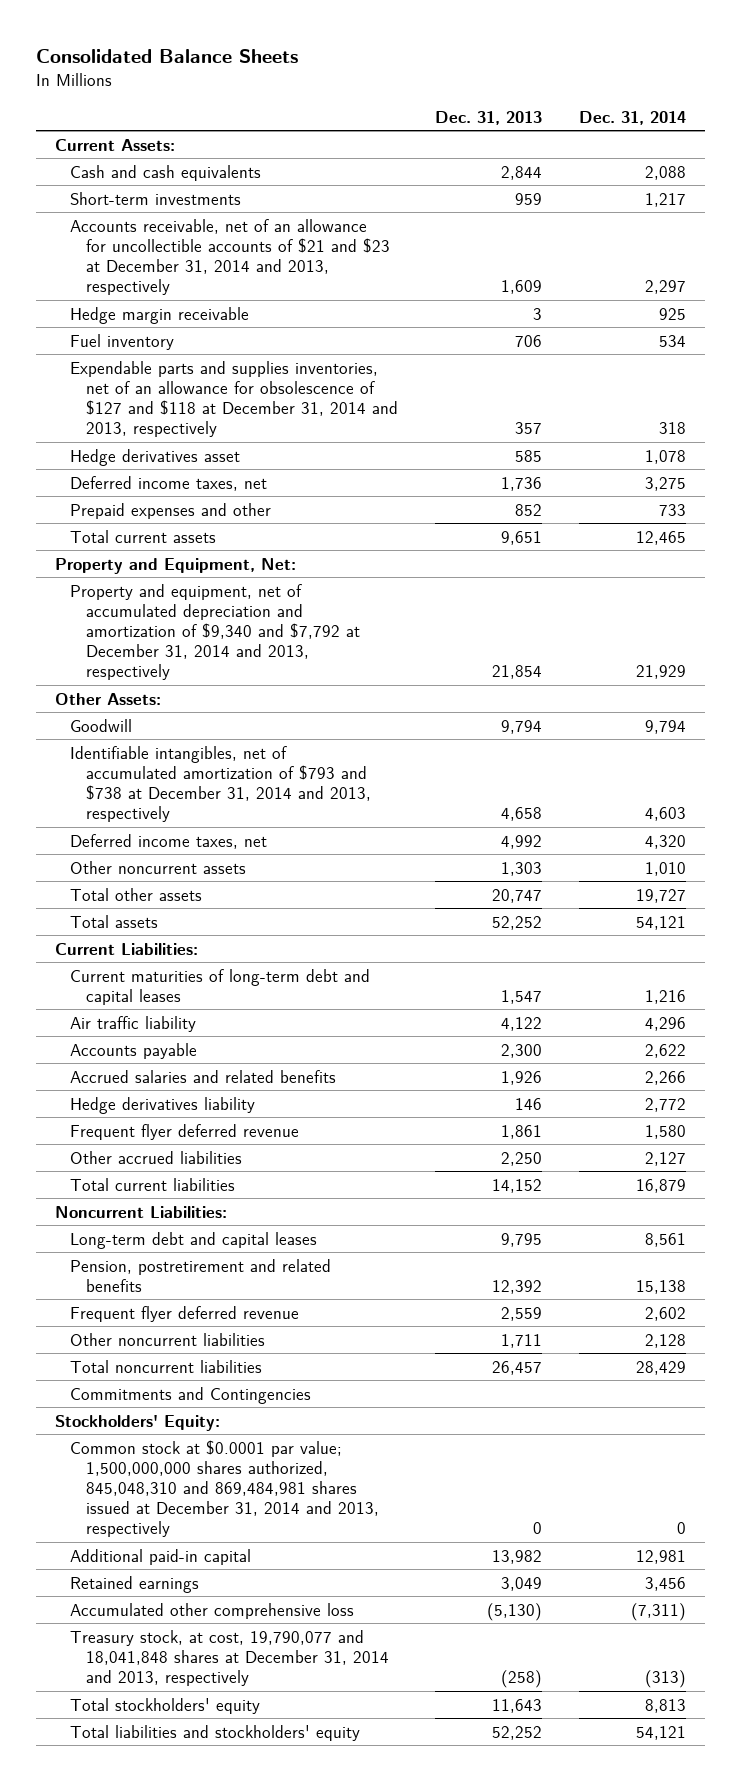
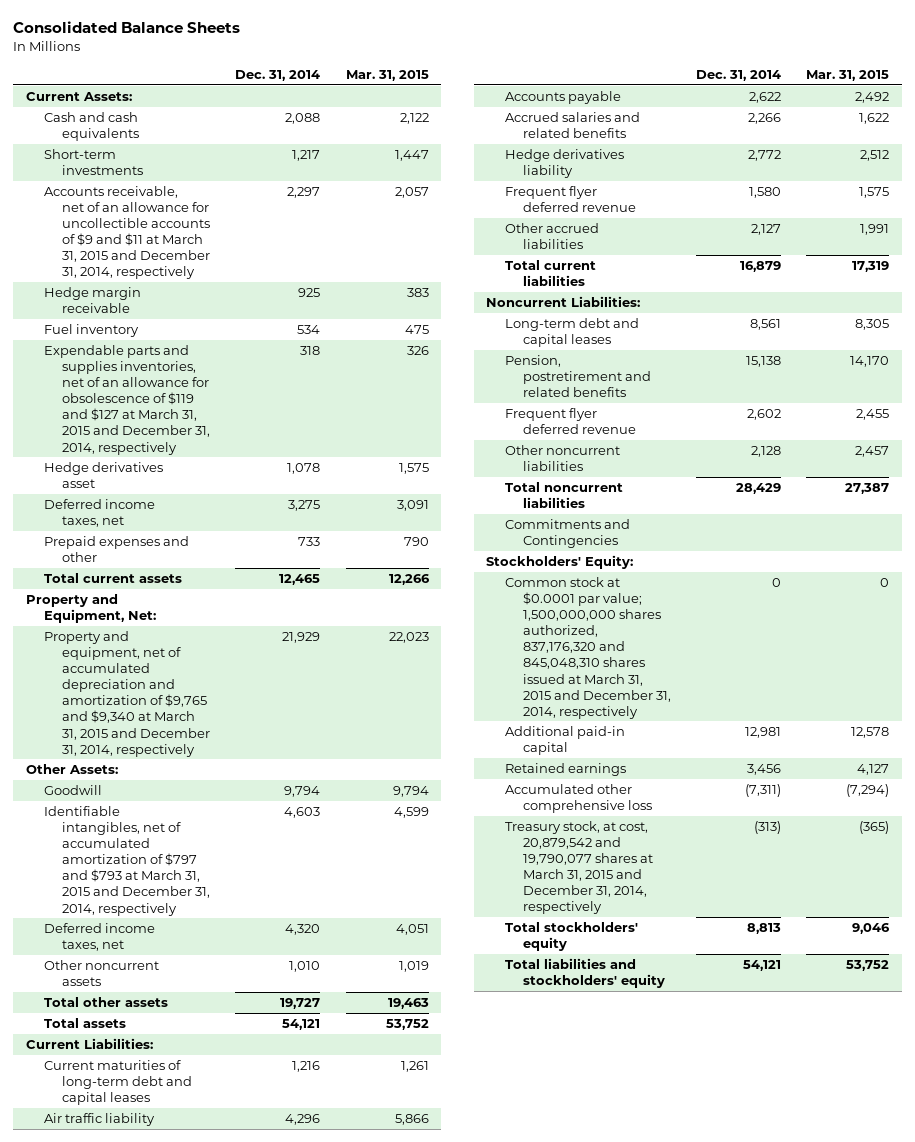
- | Dec. 31, 2013 | Dec. 31, 2014
+ | Dec. 31, 2014 | Mar. 31, 2015
- Accounts receivable, net of an allowance for uncollectible accounts of $21 and $23 at December 31, 2014 and 2013, respectively | 1,609 | 2,297
+ Accounts receivable, net of an allowance for uncollectible accounts of $9 and $11 at March 31, 2015 and December 31, 2014, respectively | 2,297 | 2,057
- Expendable parts and supplies inventories, net of an allowance for obsolescence of $127 and $118 at December 31, 2014 and 2013, respectively | 357 | 318
+ Expendable parts and supplies inventories, net of an allowance for obsolescence of $119 and $127 at March 31, 2015 and December 31, 2014, respectively | 318 | 326
- Property and equipment, net of accumulated depreciation and amortization of $9,340 and $7,792 at December 31, 2014 and 2013, respectively | 21,854 | 21,929
+ Property and equipment, net of accumulated depreciation and amortization of $9,765 and $9,340 at March 31, 2015 and December 31, 2014, respectively | 21,929 | 22,023
- Identifiable intangibles, net of accumulated amortization of $793 and $738 at December 31, 2014 and 2013, respectively | 4,658 | 4,603
+ Identifiable intangibles, net of accumulated amortization of $797 and $793 at March 31, 2015 and December 31, 2014, respectively | 4,603 | 4,599
- Common stock at $0.0001 par value; 1,500,000,000 shares authorized, 845,048,310 and 869,484,981 shares issued at December 31, 2014 and 2013, respectively | 0 | 0
+ Common stock at $0.0001 par value; 1,500,000,000 shares authorized, 837,176,320 and 845,048,310 shares issued at March 31, 2015 and December 31, 2014, respectively | 0 | 0
- Treasury stock, at cost, 19,790,077 and 18,041,848 shares at December 31, 2014 and 2013, respectively | (258) | (313)
+ Treasury stock, at cost, 20,879,542 and 19,790,077 shares at March 31, 2015 and December 31, 2014, respectively | (313) | (365)

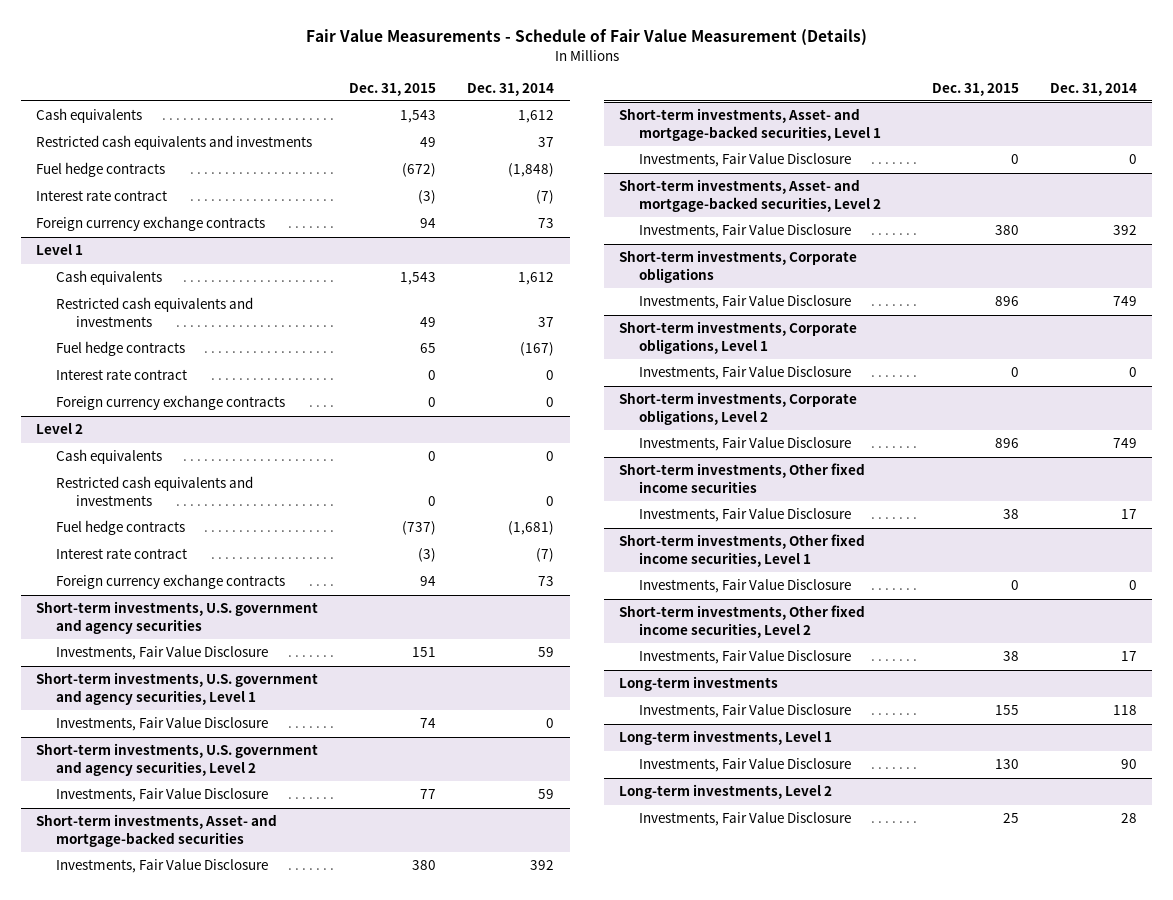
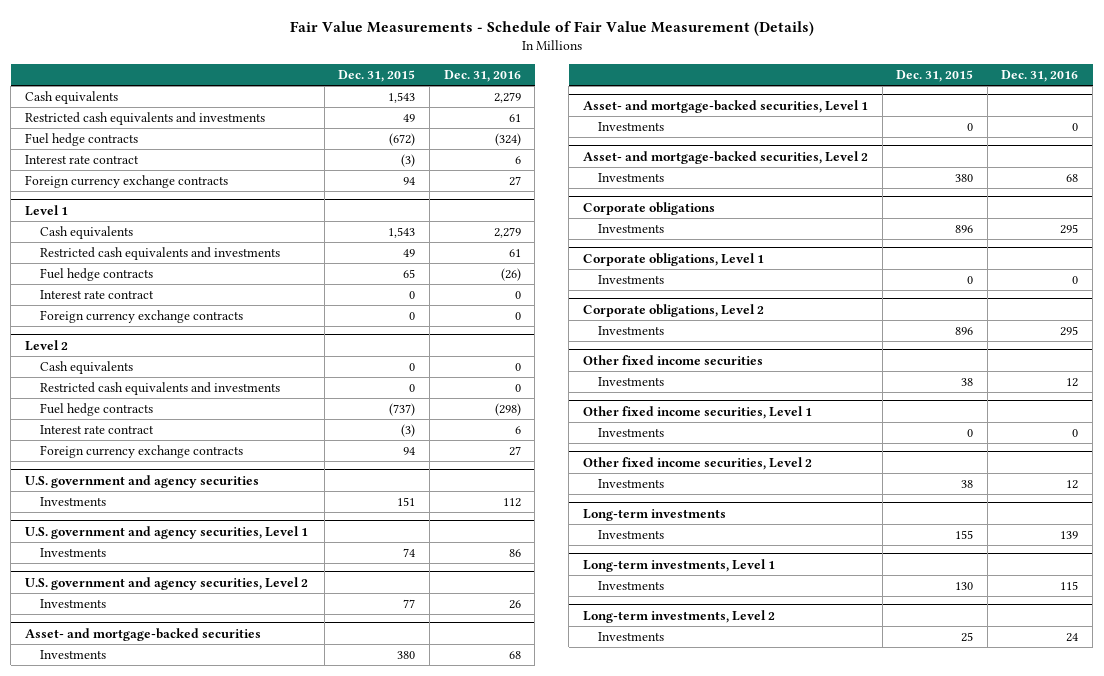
- | Dec. 31, 2015 | Dec. 31, 2014
+ | Dec. 31, 2015 | Dec. 31, 2016
- Short-term investments, U.S. government and agency securities
- Investments, Fair Value Disclosure | 151 | 59
- Short-term investments, U.S. government and agency securities, Level 1
- Investments, Fair Value Disclosure | 74 | 0
- Short-term investments, U.S. government and agency securities, Level 2
- Investments, Fair Value Disclosure | 77 | 59
- Short-term investments, Asset- and mortgage-backed securities
- Investments, Fair Value Disclosure | 380 | 392
- Short-term investments, Asset- and mortgage-backed securities, Level 1
- Investments, Fair Value Disclosure | 0 | 0
- Short-term investments, Asset- and mortgage-backed securities, Level 2
- Investments, Fair Value Disclosure | 380 | 392
- Short-term investments, Corporate obligations
- Investments, Fair Value Disclosure | 896 | 749
- Short-term investments, Corporate obligations, Level 1
- Investments, Fair Value Disclosure | 0 | 0
- Short-term investments, Corporate obligations, Level 2
- Investments, Fair Value Disclosure | 896 | 749
- Short-term investments, Other fixed income securities
- Investments, Fair Value Disclosure | 38 | 17
- Short-term investments, Other fixed income securities, Level 1
- Investments, Fair Value Disclosure | 0 | 0
- Short-term investments, Other fixed income securities, Level 2
- Investments, Fair Value Disclosure | 38 | 17
+ U.S. government and agency securities
+ Investments | 151 | 112
+ U.S. government and agency securities, Level 1
+ Investments | 74 | 86
+ U.S. government and agency securities, Level 2
+ Investments | 77 | 26
+ Asset- and mortgage-backed securities
+ Investments | 380 | 68
+ Asset- and mortgage-backed securities, Level 1
+ Investments | 0 | 0
+ Asset- and mortgage-backed securities, Level 2
+ Investments | 380 | 68
+ Corporate obligations
+ Investments | 896 | 295
+ Corporate obligations, Level 1
+ Investments | 0 | 0
+ Corporate obligations, Level 2
+ Investments | 896 | 295
+ Other fixed income securities
+ Investments | 38 | 12
+ Other fixed income securities, Level 1
+ Investments | 0 | 0
+ Other fixed income securities, Level 2
+ Investments | 38 | 12
@ Long-term investments
- Investments, Fair Value Disclosure | 155 | 118
+ Investments | 155 | 139
@ Long-term investments, Level 1
- Investments, Fair Value Disclosure | 130 | 90
+ Investments | 130 | 115
@ Long-term investments, Level 2
- Investments, Fair Value Disclosure | 25 | 28
+ Investments | 25 | 24

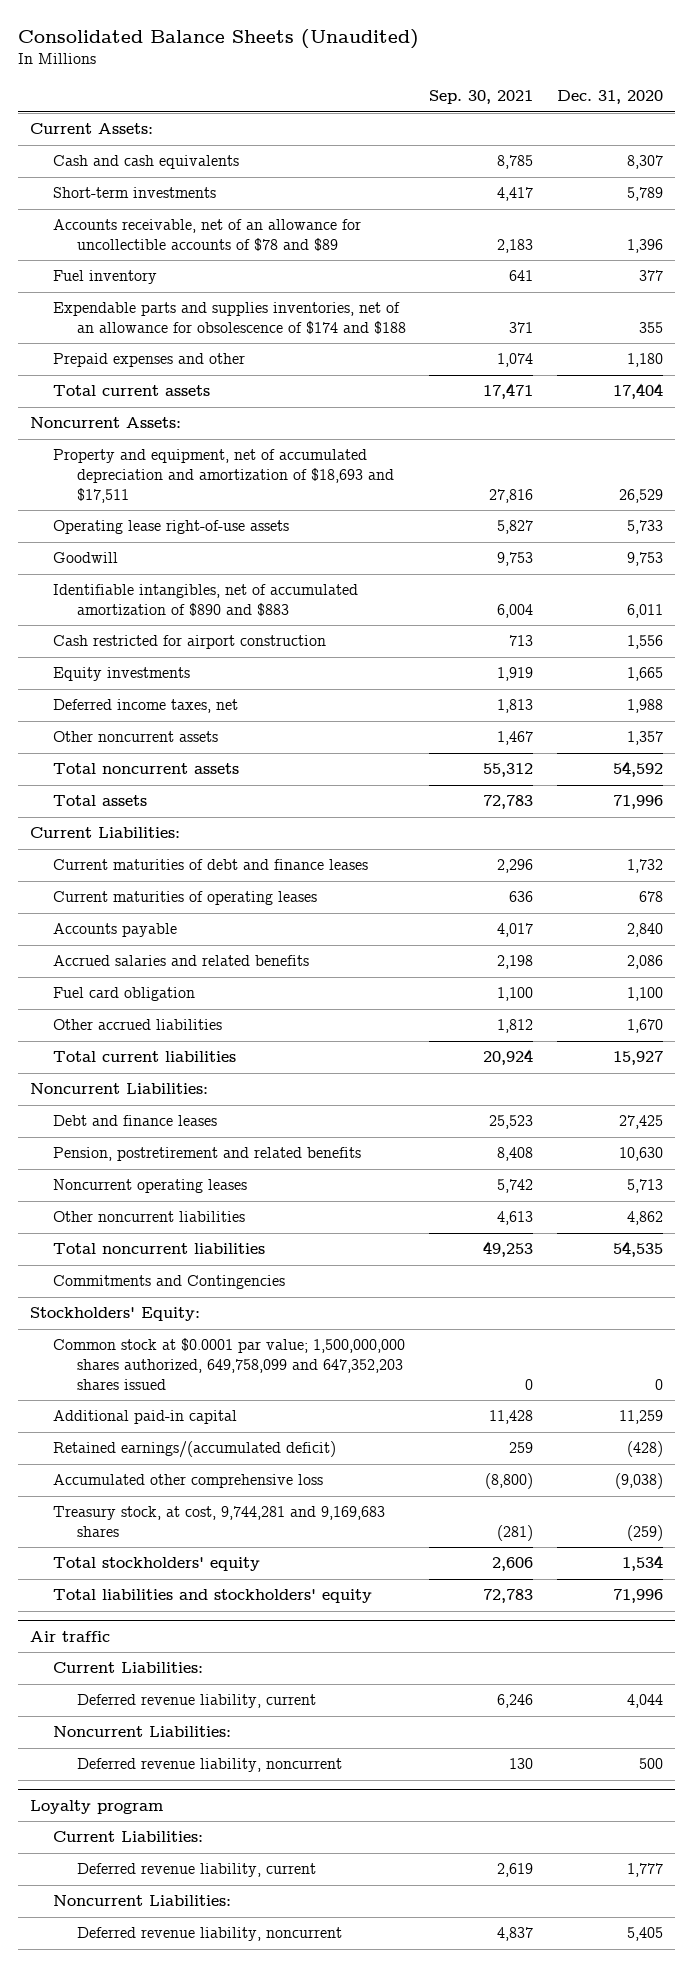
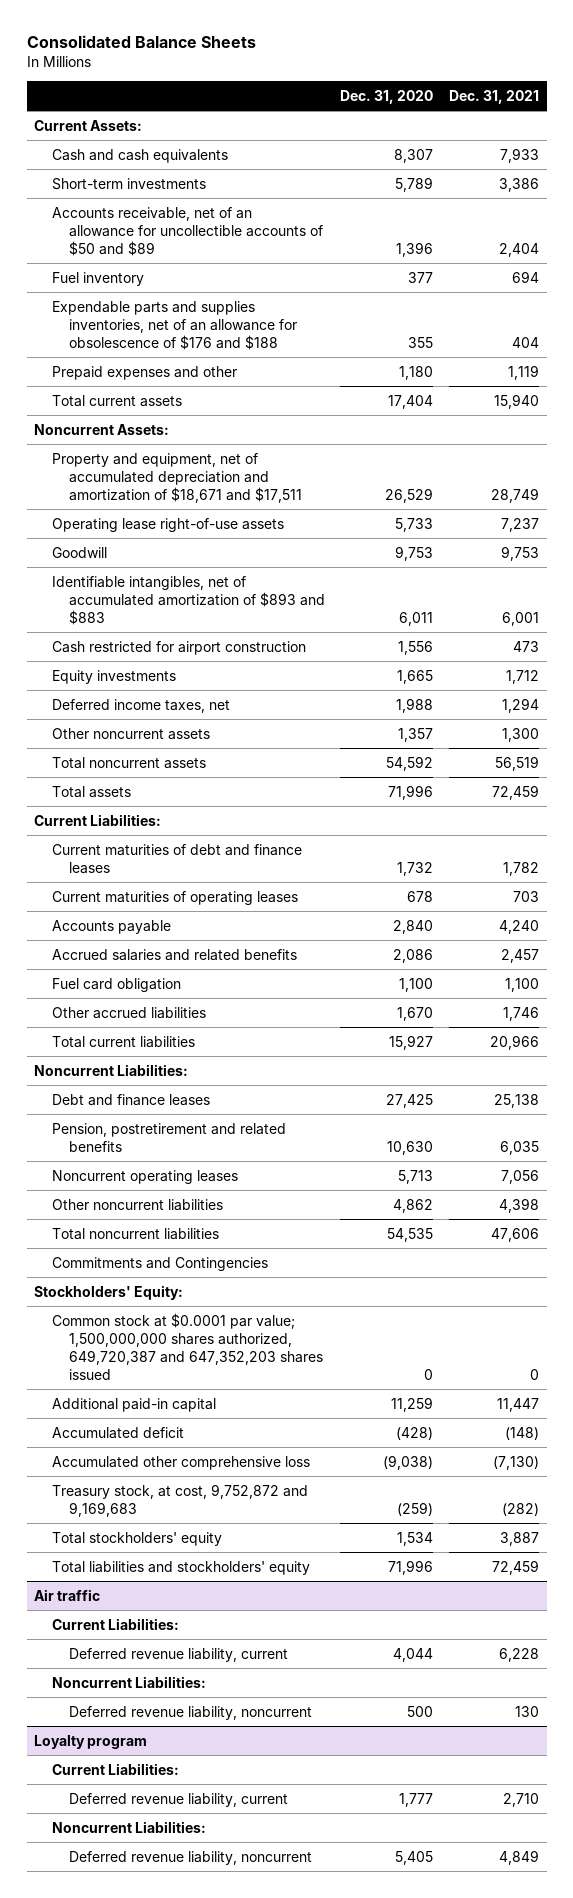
- Consolidated Balance Sheets (Unaudited)
+ Consolidated Balance Sheets
- | Sep. 30, 2021 | Dec. 31, 2020
+ | Dec. 31, 2020 | Dec. 31, 2021
- Accounts receivable, net of an allowance for uncollectible accounts of $78 and $89 | 2,183 | 1,396
+ Accounts receivable, net of an allowance for uncollectible accounts of $50 and $89 | 1,396 | 2,404
- Expendable parts and supplies inventories, net of an allowance for obsolescence of $174 and $188 | 371 | 355
+ Expendable parts and supplies inventories, net of an allowance for obsolescence of $176 and $188 | 355 | 404
- Property and equipment, net of accumulated depreciation and amortization of $18,693 and $17,511 | 27,816 | 26,529
+ Property and equipment, net of accumulated depreciation and amortization of $18,671 and $17,511 | 26,529 | 28,749
- Identifiable intangibles, net of accumulated amortization of $890 and $883 | 6,004 | 6,011
+ Identifiable intangibles, net of accumulated amortization of $893 and $883 | 6,011 | 6,001
- Common stock at $0.0001 par value; 1,500,000,000 shares authorized, 649,758,099 and 647,352,203 shares issued | 0 | 0
+ Common stock at $0.0001 par value; 1,500,000,000 shares authorized, 649,720,387 and 647,352,203 shares issued | 0 | 0
- Retained earnings/(accumulated deficit) | 259 | (428)
+ Accumulated deficit | (428) | (148)
- Treasury stock, at cost, 9,744,281 and 9,169,683 shares | (281) | (259)
+ Treasury stock, at cost, 9,752,872 and 9,169,683 | (259) | (282)

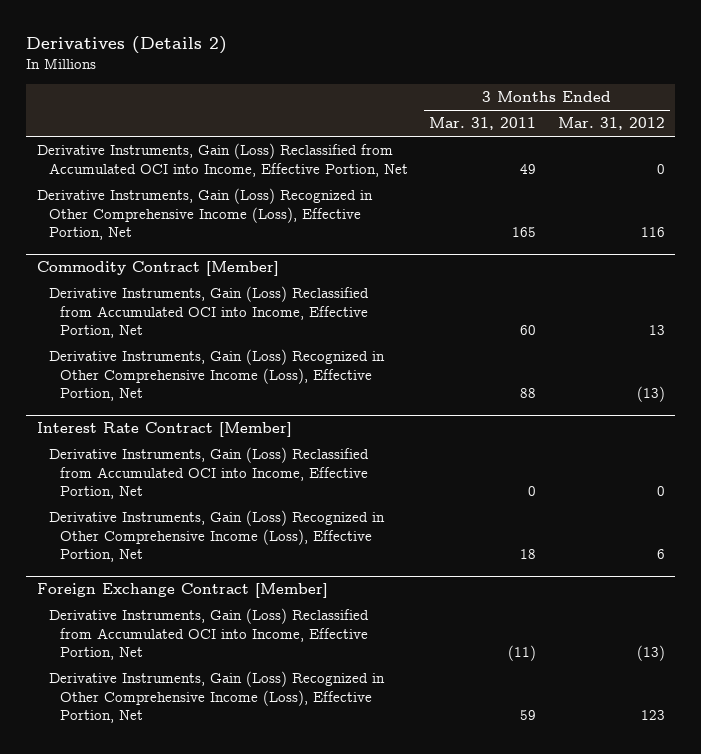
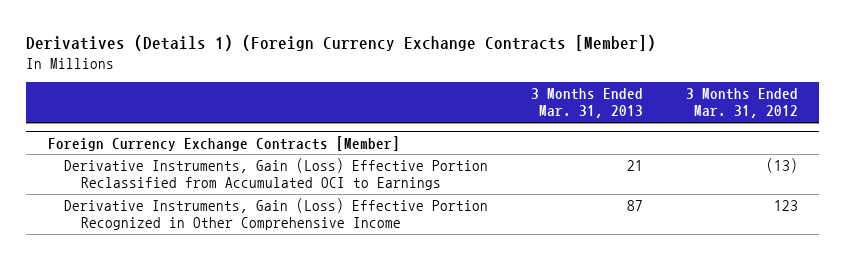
- Derivatives (Details 2)
+ Derivatives (Details 1) (Foreign Currency Exchange Contracts [Member])
- | 3 Months Ended Mar. 31, 2011 | 3 Months Ended Mar. 31, 2012
+ | 3 Months Ended Mar. 31, 2013 | 3 Months Ended Mar. 31, 2012
- Derivative Instruments, Gain (Loss) Reclassified from Accumulated OCI into Income, Effective Portion, Net | 49 | 0
- Derivative Instruments, Gain (Loss) Recognized in Other Comprehensive Income (Loss), Effective Portion, Net | 165 | 116
- Commodity Contract [Member]
- Derivative Instruments, Gain (Loss) Reclassified from Accumulated OCI into Income, Effective Portion, Net | 60 | 13
- Derivative Instruments, Gain (Loss) Recognized in Other Comprehensive Income (Loss), Effective Portion, Net | 88 | (13)
- Interest Rate Contract [Member]
- Derivative Instruments, Gain (Loss) Reclassified from Accumulated OCI into Income, Effective Portion, Net | 0 | 0
- Derivative Instruments, Gain (Loss) Recognized in Other Comprehensive Income (Loss), Effective Portion, Net | 18 | 6
- Foreign Exchange Contract [Member]
- Derivative Instruments, Gain (Loss) Reclassified from Accumulated OCI into Income, Effective Portion, Net | (11) | (13)
- Derivative Instruments, Gain (Loss) Recognized in Other Comprehensive Income (Loss), Effective Portion, Net | 59 | 123
+ Foreign Currency Exchange Contracts [Member]
+ Derivative Instruments, Gain (Loss) Effective Portion Reclassified from Accumulated OCI to Earnings | 21 | (13)
+ Derivative Instruments, Gain (Loss) Effective Portion Recognized in Other Comprehensive Income | 87 | 123

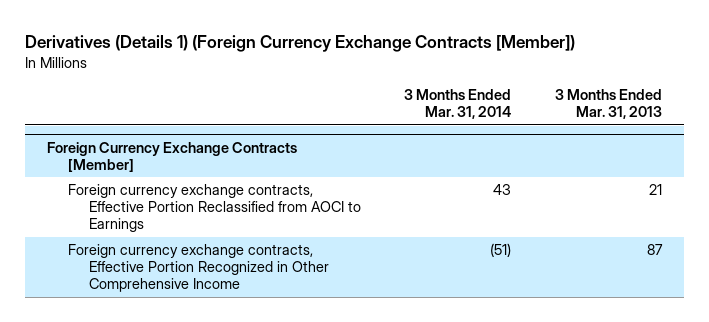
- | 3 Months Ended Mar. 31, 2013 | 3 Months Ended Mar. 31, 2012
+ | 3 Months Ended Mar. 31, 2014 | 3 Months Ended Mar. 31, 2013
@ Foreign Currency Exchange Contracts [Member]
- Derivative Instruments, Gain (Loss) Effective Portion Reclassified from Accumulated OCI to Earnings | 21 | (13)
- Derivative Instruments, Gain (Loss) Effective Portion Recognized in Other Comprehensive Income | 87 | 123
+ Foreign currency exchange contracts, Effective Portion Reclassified from AOCI to Earnings | 43 | 21
+ Foreign currency exchange contracts, Effective Portion Recognized in Other Comprehensive Income | (51) | 87

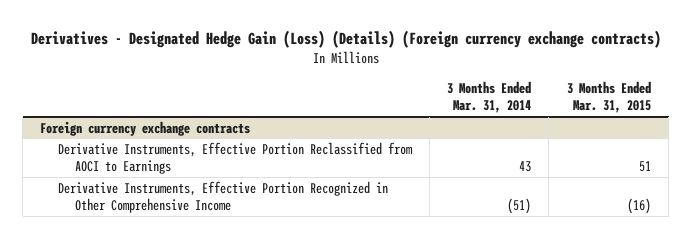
- Derivatives (Details 1) (Foreign Currency Exchange Contracts [Member])
+ Derivatives - Designated Hedge Gain (Loss) (Details) (Foreign currency exchange contracts)
- | 3 Months Ended Mar. 31, 2014 | 3 Months Ended Mar. 31, 2013
+ | 3 Months Ended Mar. 31, 2014 | 3 Months Ended Mar. 31, 2015
- Foreign Currency Exchange Contracts [Member]
- Foreign currency exchange contracts, Effective Portion Reclassified from AOCI to Earnings | 43 | 21
- Foreign currency exchange contracts, Effective Portion Recognized in Other Comprehensive Income | (51) | 87
+ Foreign currency exchange contracts
+ Derivative Instruments, Effective Portion Reclassified from AOCI to Earnings | 43 | 51
+ Derivative Instruments, Effective Portion Recognized in Other Comprehensive Income | (51) | (16)

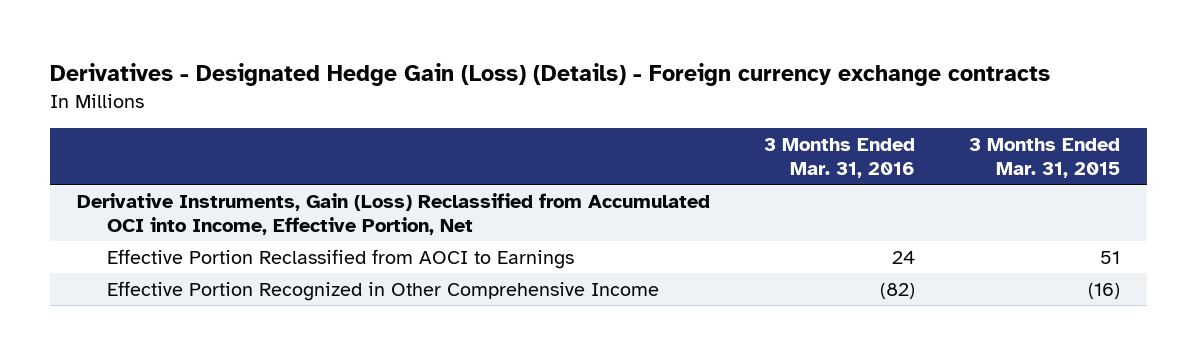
- Derivatives - Designated Hedge Gain (Loss) (Details) (Foreign currency exchange contracts)
+ Derivatives - Designated Hedge Gain (Loss) (Details) - Foreign currency exchange contracts
- | 3 Months Ended Mar. 31, 2014 | 3 Months Ended Mar. 31, 2015
+ | 3 Months Ended Mar. 31, 2016 | 3 Months Ended Mar. 31, 2015
- Foreign currency exchange contracts
- Derivative Instruments, Effective Portion Reclassified from AOCI to Earnings | 43 | 51
- Derivative Instruments, Effective Portion Recognized in Other Comprehensive Income | (51) | (16)
+ Derivative Instruments, Gain (Loss) Reclassified from Accumulated OCI into Income, Effective Portion, Net
+ Effective Portion Reclassified from AOCI to Earnings | 24 | 51
+ Effective Portion Recognized in Other Comprehensive Income | (82) | (16)

